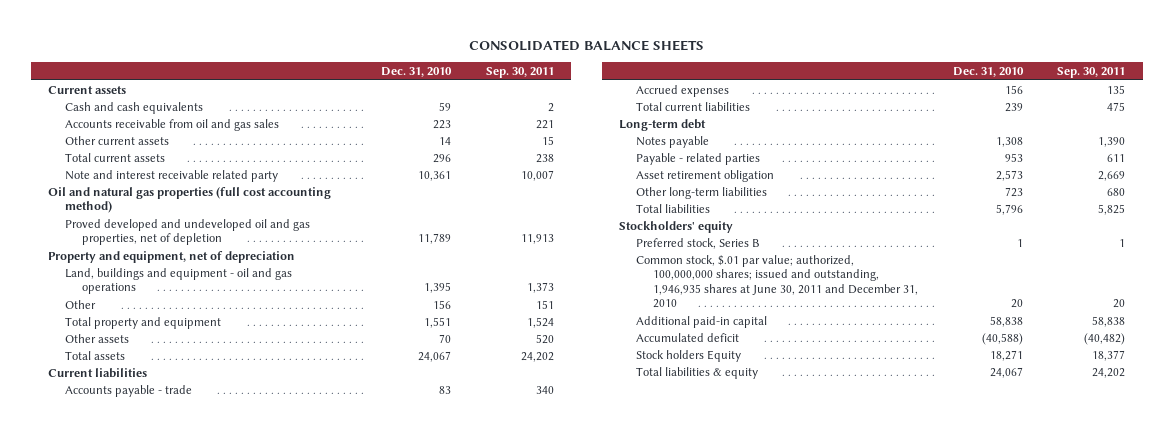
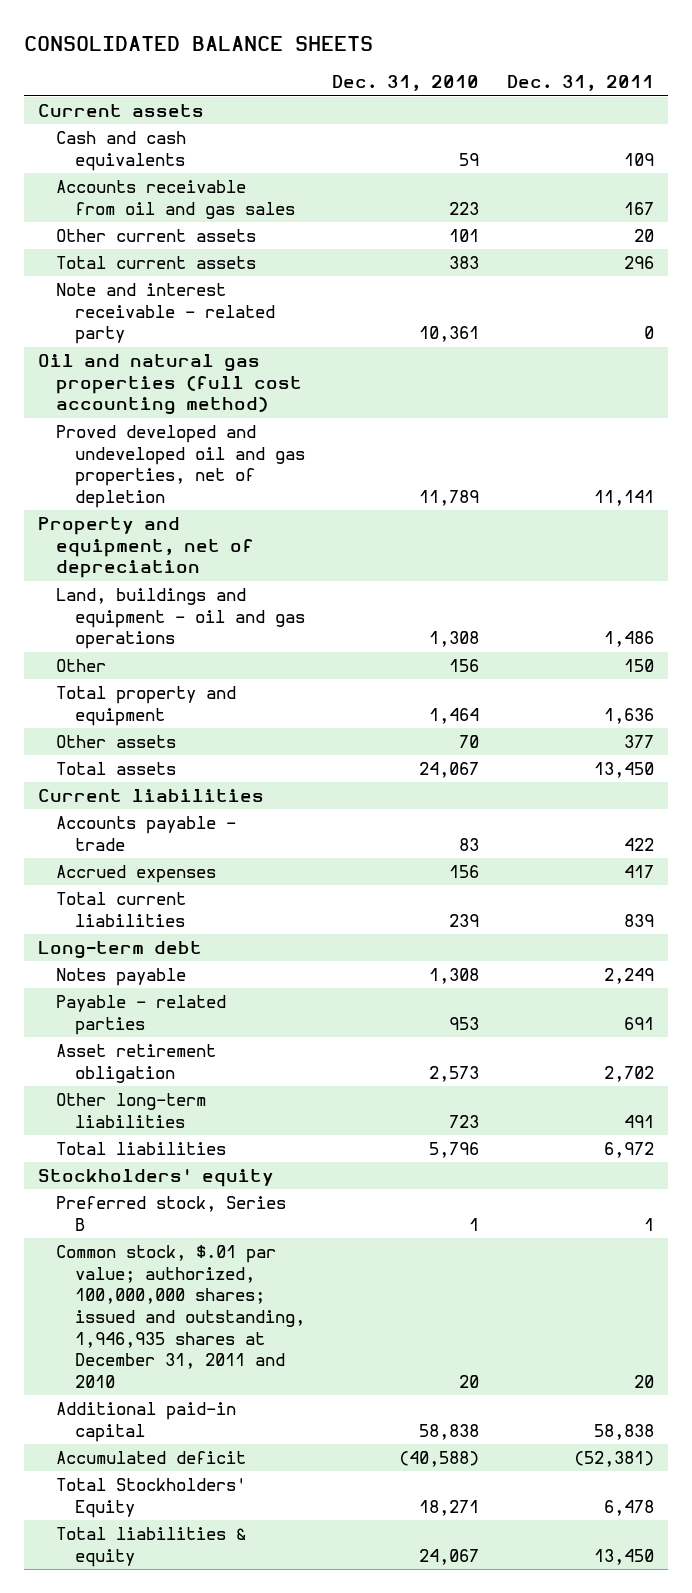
- | Dec. 31, 2010 | Sep. 30, 2011
+ | Dec. 31, 2010 | Dec. 31, 2011
- Other current assets | 14 | 15
- Total current assets | 296 | 238
- Note and interest receivable related party | 10,361 | 10,007
+ Other current assets | 101 | 20
+ Total current assets | 383 | 296
+ Note and interest receivable - related party | 10,361 | 0
- Land, buildings and equipment - oil and gas operations | 1,395 | 1,373
+ Land, buildings and equipment - oil and gas operations | 1,308 | 1,486
- Total property and equipment | 1,551 | 1,524
+ Total property and equipment | 1,464 | 1,636
- Common stock, $.01 par value; authorized, 100,000,000 shares; issued and outstanding, 1,946,935 shares at June 30, 2011 and December 31, 2010 | 20 | 20
+ Common stock, $.01 par value; authorized, 100,000,000 shares; issued and outstanding, 1,946,935 shares at December 31, 2011 and 2010 | 20 | 20
- Stock holders Equity | 18,271 | 18,377
+ Total Stockholders' Equity | 18,271 | 6,478

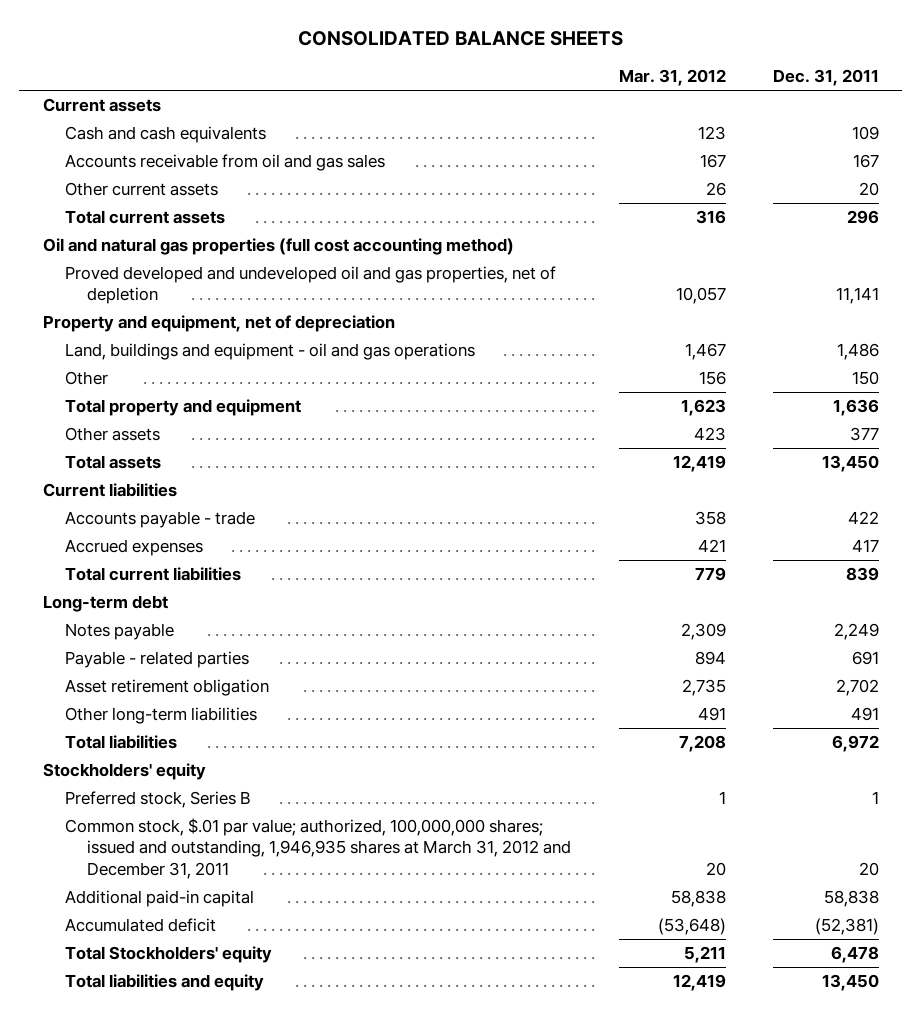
- | Dec. 31, 2010 | Dec. 31, 2011
+ | Mar. 31, 2012 | Dec. 31, 2011
- Note and interest receivable - related party | 10,361 | 0
- Common stock, $.01 par value; authorized, 100,000,000 shares; issued and outstanding, 1,946,935 shares at December 31, 2011 and 2010 | 20 | 20
+ Common stock, $.01 par value; authorized, 100,000,000 shares; issued and outstanding, 1,946,935 shares at March 31, 2012 and December 31, 2011 | 20 | 20
- Total Stockholders' Equity | 18,271 | 6,478
- Total liabilities & equity | 24,067 | 13,450
+ Total Stockholders' equity | 5,211 | 6,478
+ Total liabilities and equity | 12,419 | 13,450

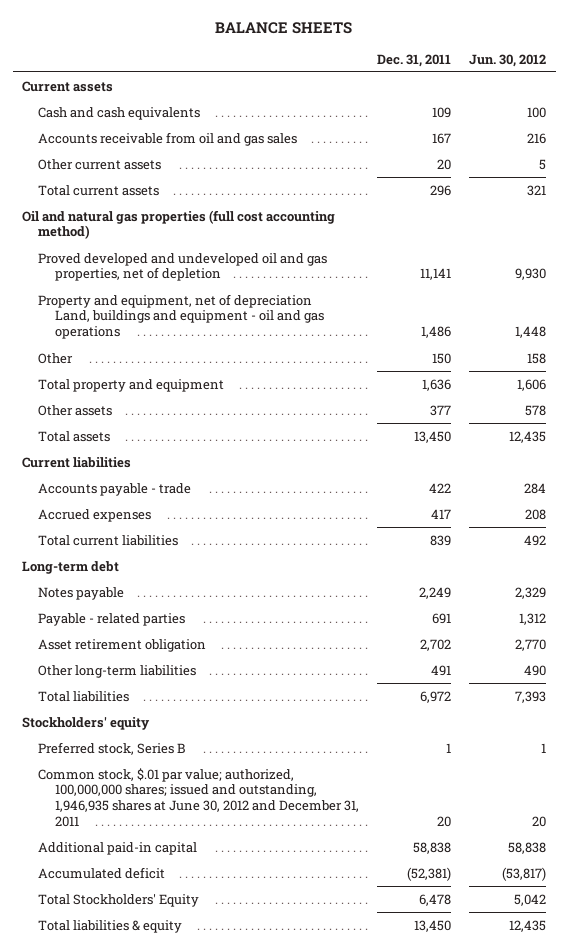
- CONSOLIDATED BALANCE SHEETS
+ BALANCE SHEETS
- | Mar. 31, 2012 | Dec. 31, 2011
+ | Dec. 31, 2011 | Jun. 30, 2012
- Property and equipment, net of depreciation
- Land, buildings and equipment - oil and gas operations | 1,467 | 1,486
+ Property and equipment, net of depreciation Land, buildings and equipment - oil and gas operations | 1,486 | 1,448
- Common stock, $.01 par value; authorized, 100,000,000 shares; issued and outstanding, 1,946,935 shares at March 31, 2012 and December 31, 2011 | 20 | 20
+ Common stock, $.01 par value; authorized, 100,000,000 shares; issued and outstanding, 1,946,935 shares at June 30, 2012 and December 31, 2011 | 20 | 20
- Total Stockholders' equity | 5,211 | 6,478
- Total liabilities and equity | 12,419 | 13,450
+ Total Stockholders' Equity | 6,478 | 5,042
+ Total liabilities & equity | 13,450 | 12,435

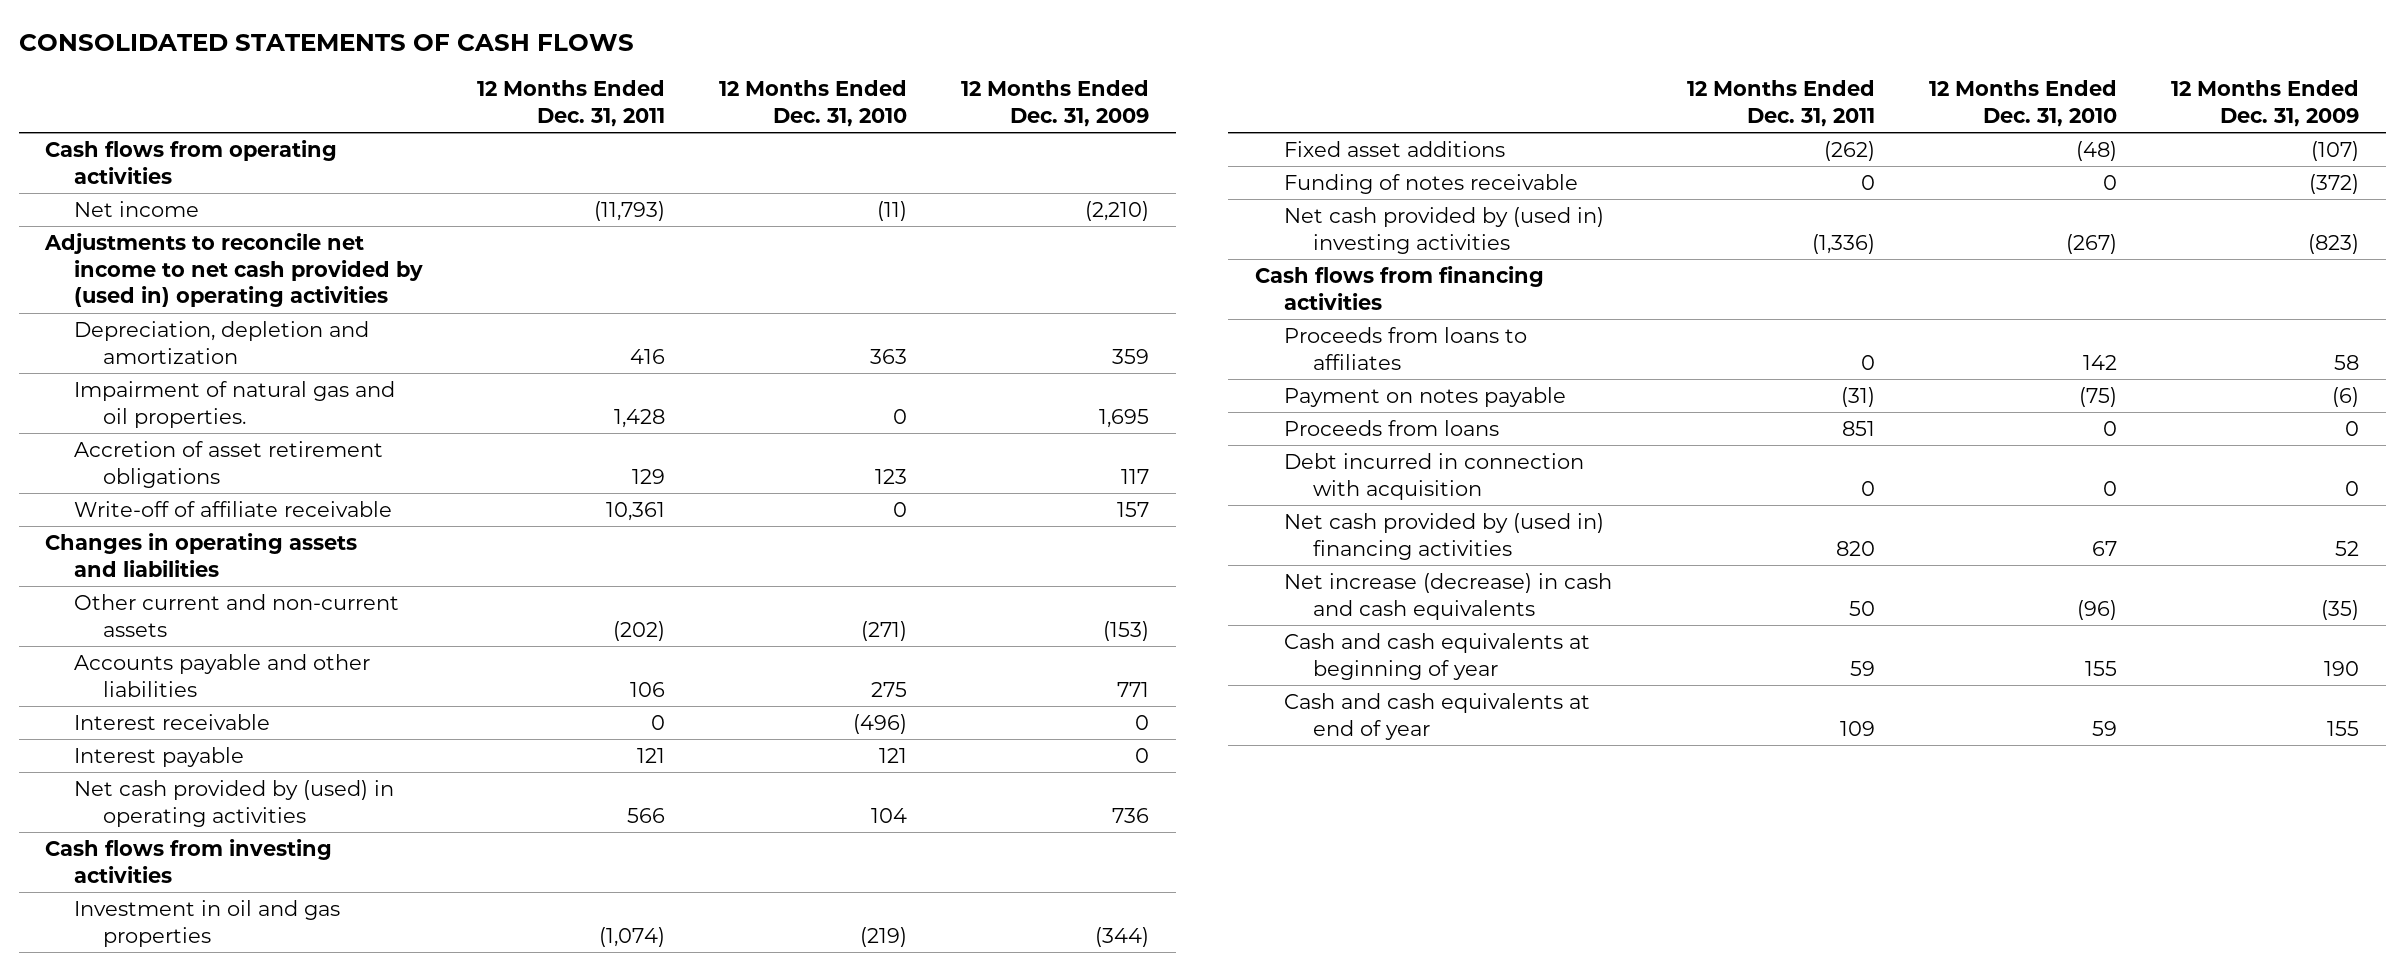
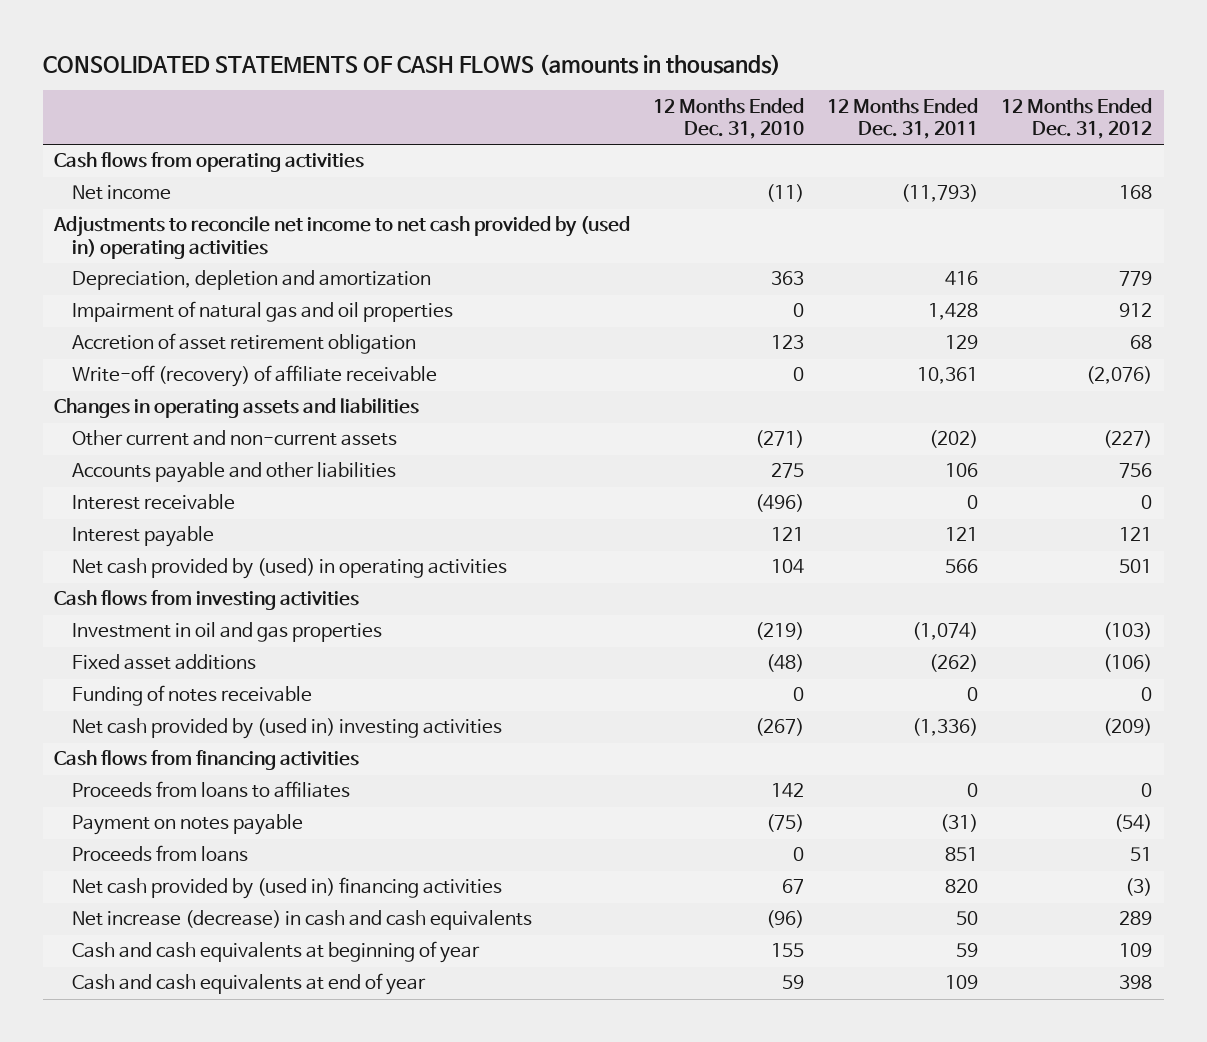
- CONSOLIDATED STATEMENTS OF CASH FLOWS
+ CONSOLIDATED STATEMENTS OF CASH FLOWS (amounts in thousands)
- | 12 Months Ended Dec. 31, 2011 | 12 Months Ended Dec. 31, 2010 | 12 Months Ended Dec. 31, 2009
+ | 12 Months Ended Dec. 31, 2010 | 12 Months Ended Dec. 31, 2011 | 12 Months Ended Dec. 31, 2012
- Impairment of natural gas and oil properties. | 1,428 | 0 | 1,695
- Accretion of asset retirement obligations | 129 | 123 | 117
- Write-off of affiliate receivable | 10,361 | 0 | 157
+ Impairment of natural gas and oil properties | 0 | 1,428 | 912
+ Accretion of asset retirement obligation | 123 | 129 | 68
+ Write-off (recovery) of affiliate receivable | 0 | 10,361 | (2,076)
- Debt incurred in connection with acquisition | 0 | 0 | 0

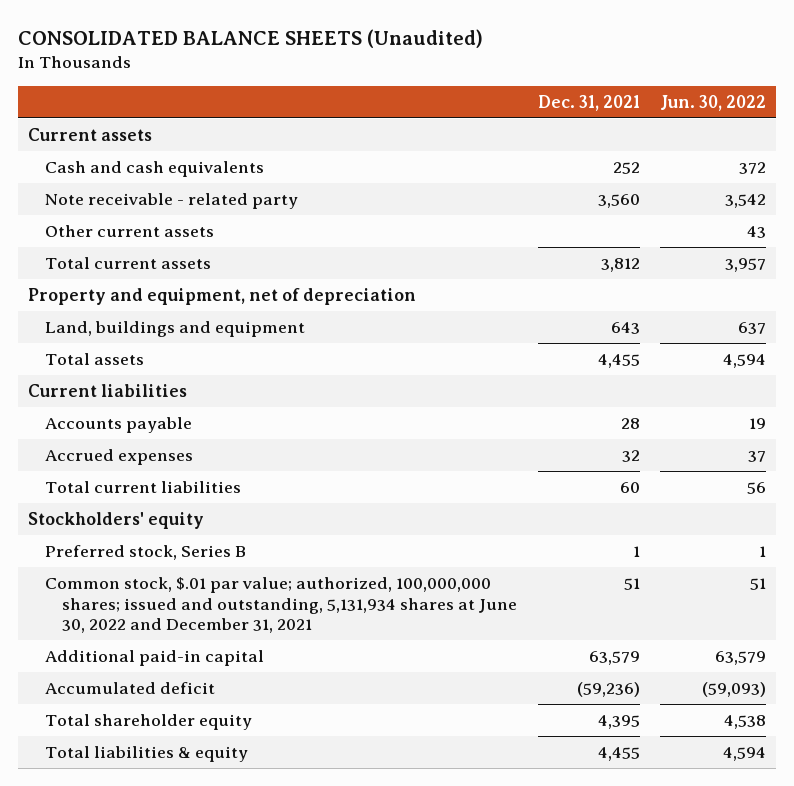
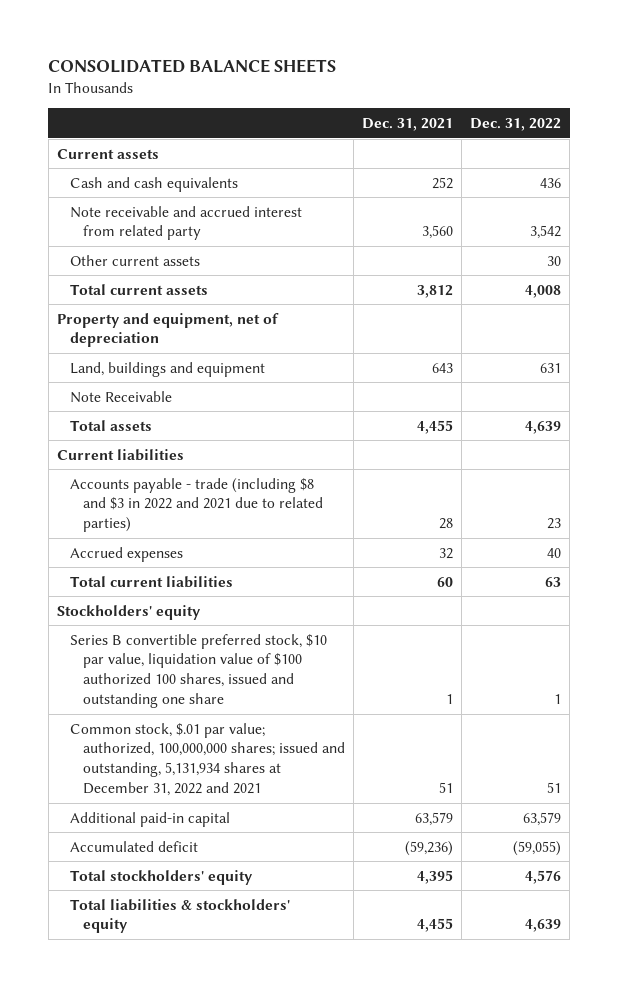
- CONSOLIDATED BALANCE SHEETS (Unaudited)
+ CONSOLIDATED BALANCE SHEETS
- | Dec. 31, 2021 | Jun. 30, 2022
+ | Dec. 31, 2021 | Dec. 31, 2022
- Note receivable - related party | 3,560 | 3,542
+ Note receivable and accrued interest from related party | 3,560 | 3,542
+ Note Receivable
- Accounts payable | 28 | 19
+ Accounts payable - trade (including $8 and $3 in 2022 and 2021 due to related parties) | 28 | 23
- Preferred stock, Series B | 1 | 1
- Common stock, $.01 par value; authorized, 100,000,000 shares; issued and outstanding, 5,131,934 shares at June 30, 2022 and December 31, 2021 | 51 | 51
+ Series B convertible preferred stock, $10 par value, liquidation value of $100 authorized 100 shares, issued and outstanding one share | 1 | 1
+ Common stock, $.01 par value; authorized, 100,000,000 shares; issued and outstanding, 5,131,934 shares at December 31, 2022 and 2021 | 51 | 51
- Total shareholder equity | 4,395 | 4,538
- Total liabilities & equity | 4,455 | 4,594
+ Total stockholders' equity | 4,395 | 4,576
+ Total liabilities & stockholders' equity | 4,455 | 4,639

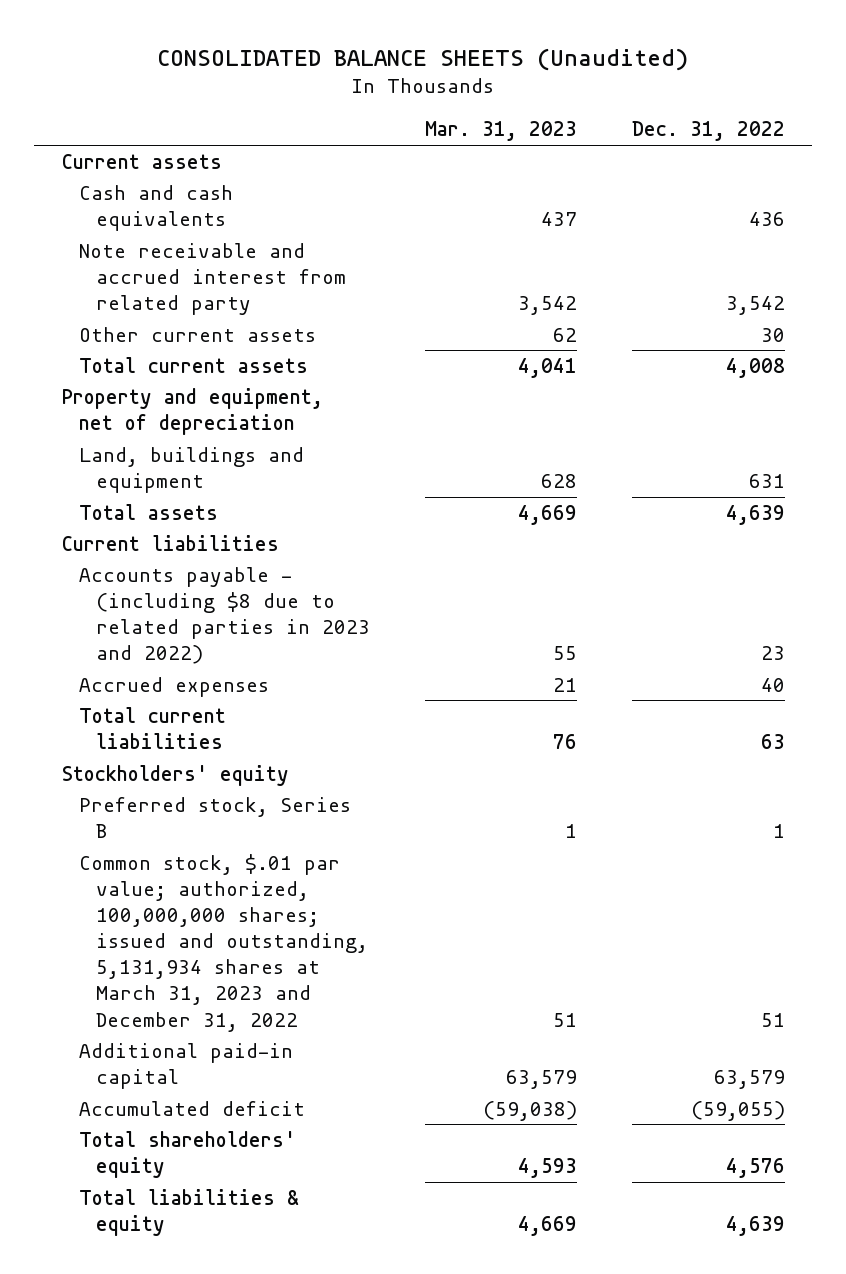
- CONSOLIDATED BALANCE SHEETS
+ CONSOLIDATED BALANCE SHEETS (Unaudited)
- | Dec. 31, 2021 | Dec. 31, 2022
+ | Mar. 31, 2023 | Dec. 31, 2022
- Note Receivable
- Accounts payable - trade (including $8 and $3 in 2022 and 2021 due to related parties) | 28 | 23
+ Accounts payable - (including $8 due to related parties in 2023 and 2022) | 55 | 23
- Series B convertible preferred stock, $10 par value, liquidation value of $100 authorized 100 shares, issued and outstanding one share | 1 | 1
- Common stock, $.01 par value; authorized, 100,000,000 shares; issued and outstanding, 5,131,934 shares at December 31, 2022 and 2021 | 51 | 51
+ Preferred stock, Series B | 1 | 1
+ Common stock, $.01 par value; authorized, 100,000,000 shares; issued and outstanding, 5,131,934 shares at March 31, 2023 and December 31, 2022 | 51 | 51
- Total stockholders' equity | 4,395 | 4,576
- Total liabilities & stockholders' equity | 4,455 | 4,639
+ Total shareholders' equity | 4,593 | 4,576
+ Total liabilities & equity | 4,669 | 4,639

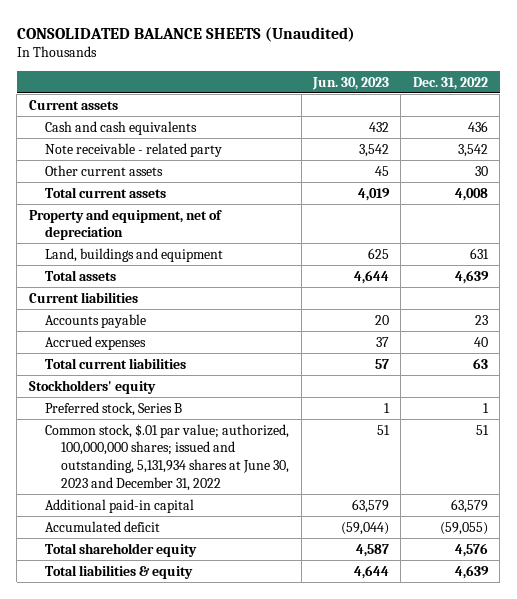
- | Mar. 31, 2023 | Dec. 31, 2022
+ | Jun. 30, 2023 | Dec. 31, 2022
- Note receivable and accrued interest from related party | 3,542 | 3,542
+ Note receivable - related party | 3,542 | 3,542
- Accounts payable - (including $8 due to related parties in 2023 and 2022) | 55 | 23
+ Accounts payable | 20 | 23
- Common stock, $.01 par value; authorized, 100,000,000 shares; issued and outstanding, 5,131,934 shares at March 31, 2023 and December 31, 2022 | 51 | 51
+ Common stock, $.01 par value; authorized, 100,000,000 shares; issued and outstanding, 5,131,934 shares at June 30, 2023 and December 31, 2022 | 51 | 51
- Total shareholders' equity | 4,593 | 4,576
+ Total shareholder equity | 4,587 | 4,576

